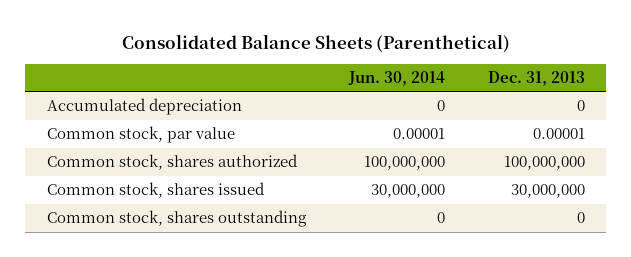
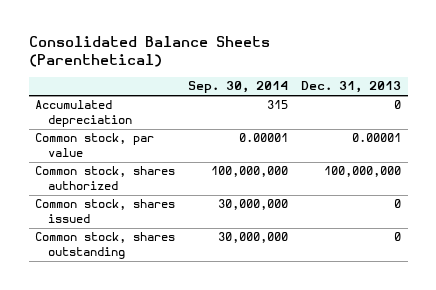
- | Jun. 30, 2014 | Dec. 31, 2013
+ | Sep. 30, 2014 | Dec. 31, 2013
- Common stock, shares issued | 30,000,000 | 30,000,000
+ Common stock, shares issued | 30,000,000 | 0

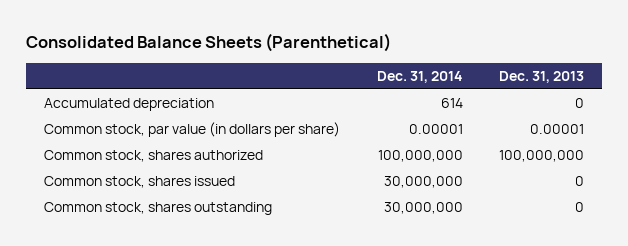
- | Sep. 30, 2014 | Dec. 31, 2013
+ | Dec. 31, 2014 | Dec. 31, 2013
- Common stock, par value | 0.00001 | 0.00001
+ Common stock, par value (in dollars per share) | 0.00001 | 0.00001

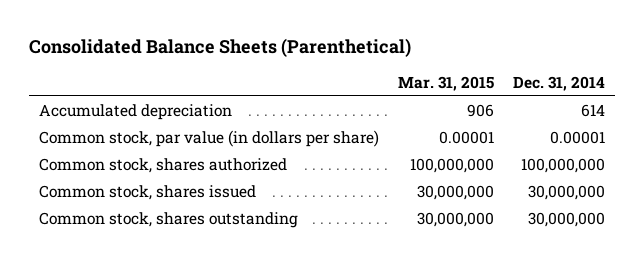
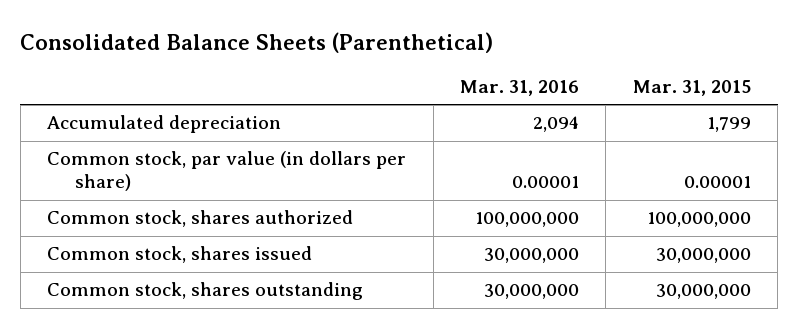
- | Mar. 31, 2015 | Dec. 31, 2014
+ | Mar. 31, 2016 | Mar. 31, 2015
- Accumulated depreciation | 906 | 614
+ Accumulated depreciation | 2,094 | 1,799

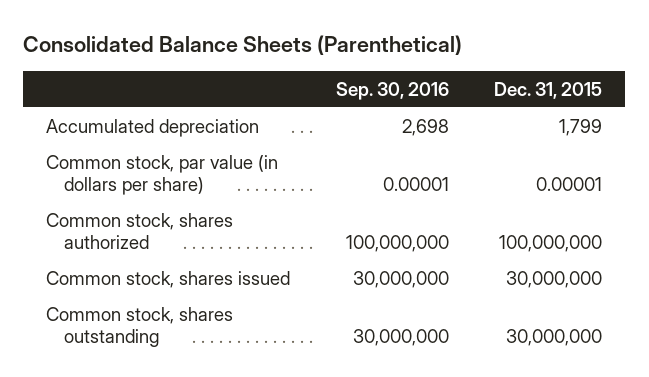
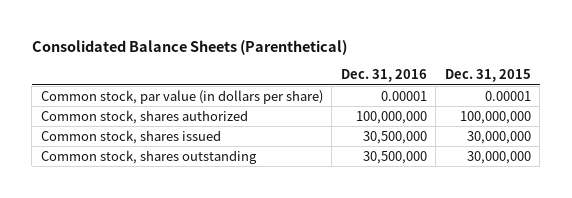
- | Sep. 30, 2016 | Dec. 31, 2015
+ | Dec. 31, 2016 | Dec. 31, 2015
- Accumulated depreciation | 2,698 | 1,799

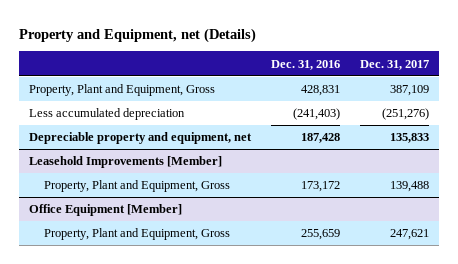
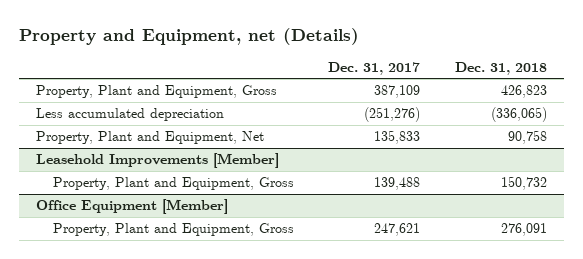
- | Dec. 31, 2016 | Dec. 31, 2017
+ | Dec. 31, 2017 | Dec. 31, 2018
- Depreciable property and equipment, net | 187,428 | 135,833
+ Property, Plant and Equipment, Net | 135,833 | 90,758

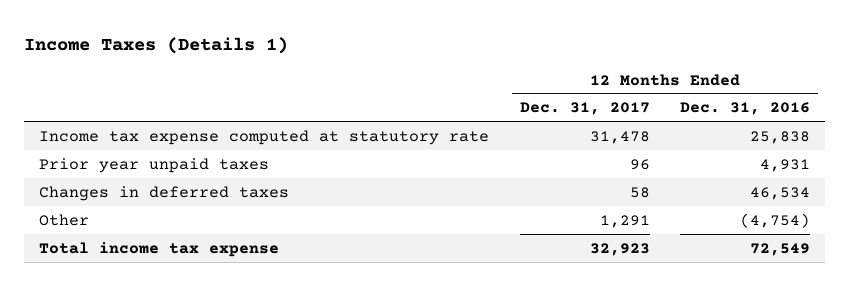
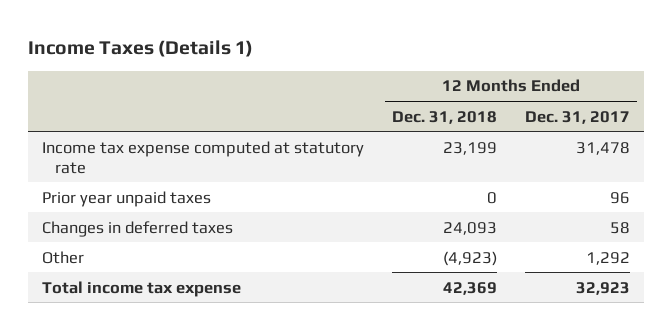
- | 12 Months Ended Dec. 31, 2017 | 12 Months Ended Dec. 31, 2016
+ | 12 Months Ended Dec. 31, 2018 | 12 Months Ended Dec. 31, 2017
- Other | 1,291 | (4,754)
+ Other | (4,923) | 1,292

